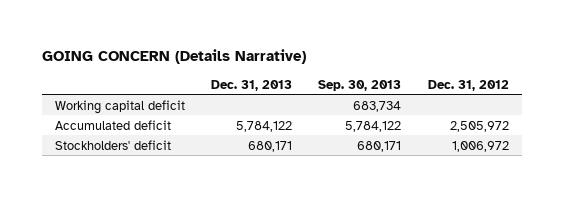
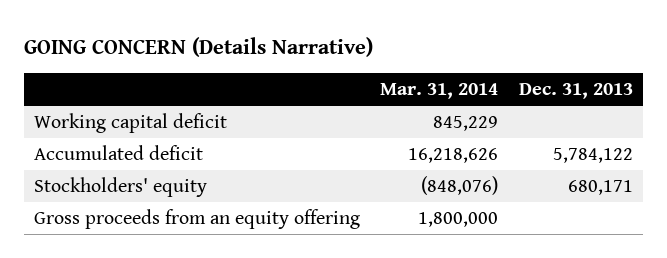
- | Dec. 31, 2013 | Sep. 30, 2013 | Dec. 31, 2012
+ | Mar. 31, 2014 | Dec. 31, 2013
- Stockholders' deficit | 680,171 | 680,171 | 1,006,972
+ Stockholders' equity | (848,076) | 680,171
+ Gross proceeds from an equity offering | 1,800,000 |

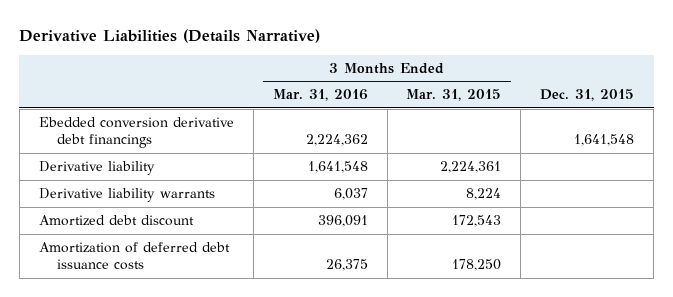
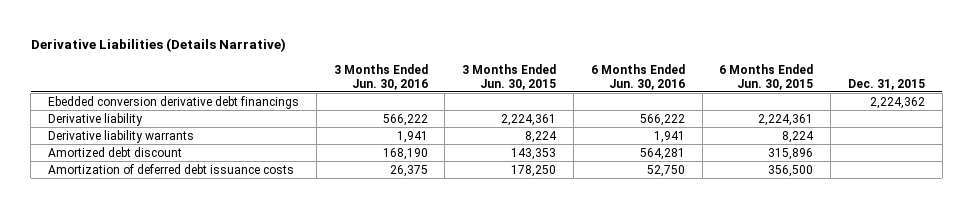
- | 3 Months Ended Mar. 31, 2016 | 3 Months Ended Mar. 31, 2015 | Dec. 31, 2015
+ | 3 Months Ended Jun. 30, 2016 | 3 Months Ended Jun. 30, 2015 | 6 Months Ended Jun. 30, 2016 | 6 Months Ended Jun. 30, 2015 | Dec. 31, 2015
- Ebedded conversion derivative debt financings | 2,224,362 | | 1,641,548
+ Ebedded conversion derivative debt financings | | | | | 2,224,362

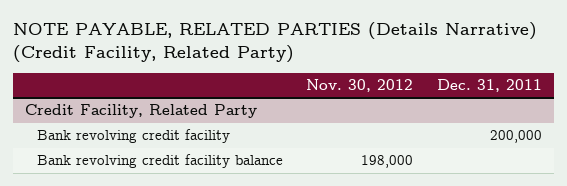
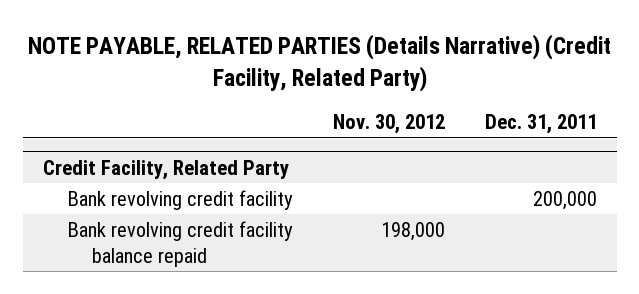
@ Credit Facility, Related Party
- Bank revolving credit facility balance | 198,000 |
+ Bank revolving credit facility balance repaid | 198,000 |

